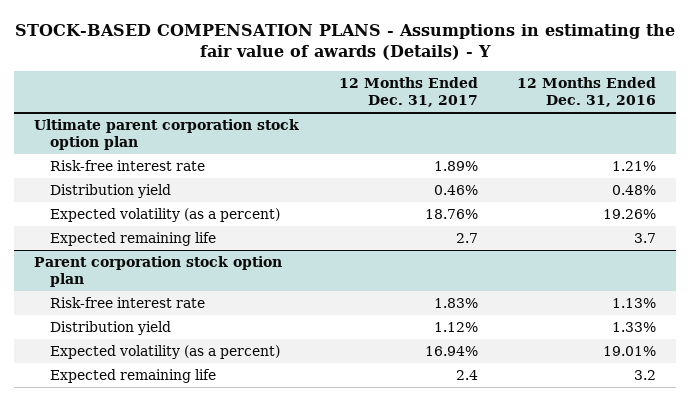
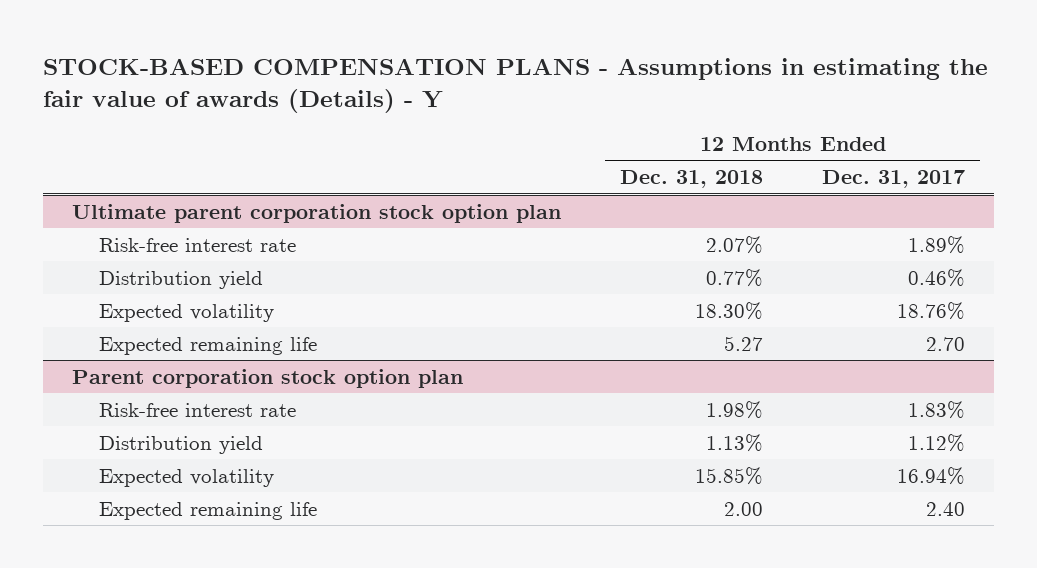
- | 12 Months Ended Dec. 31, 2017 | 12 Months Ended Dec. 31, 2016
+ | 12 Months Ended Dec. 31, 2018 | 12 Months Ended Dec. 31, 2017
@ Ultimate parent corporation stock option plan
- Expected volatility (as a percent) | 18.76% | 19.26%
- Expected remaining life | 2.7 | 3.7
+ Expected volatility | 18.30% | 18.76%
+ Expected remaining life | 5.27 | 2.70
@ Parent corporation stock option plan
- Expected volatility (as a percent) | 16.94% | 19.01%
- Expected remaining life | 2.4 | 3.2
+ Expected volatility | 15.85% | 16.94%
+ Expected remaining life | 2.00 | 2.40

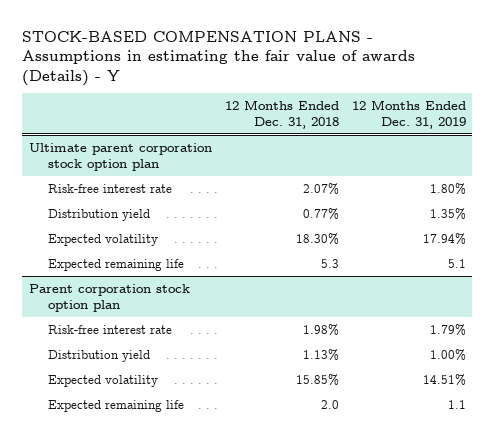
- | 12 Months Ended Dec. 31, 2018 | 12 Months Ended Dec. 31, 2017
+ | 12 Months Ended Dec. 31, 2018 | 12 Months Ended Dec. 31, 2019
@ Ultimate parent corporation stock option plan
- Expected remaining life | 5.27 | 2.70
+ Expected remaining life | 5.3 | 5.1
@ Parent corporation stock option plan
- Expected remaining life | 2.00 | 2.40
+ Expected remaining life | 2.0 | 1.1

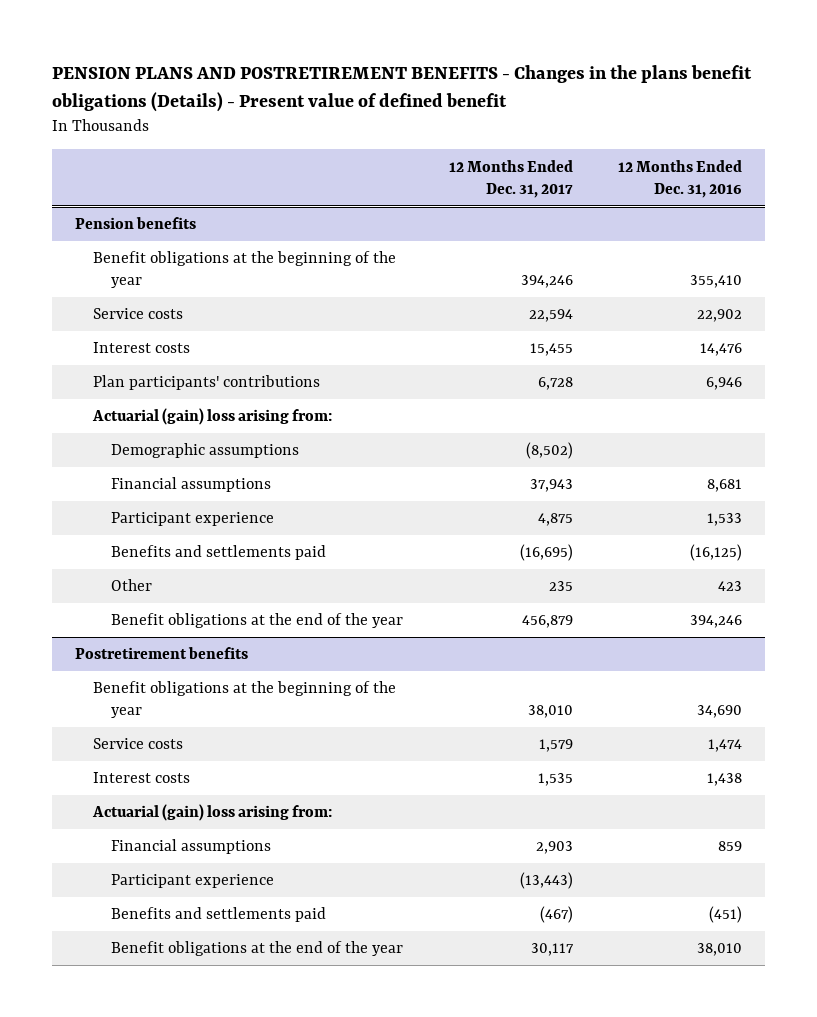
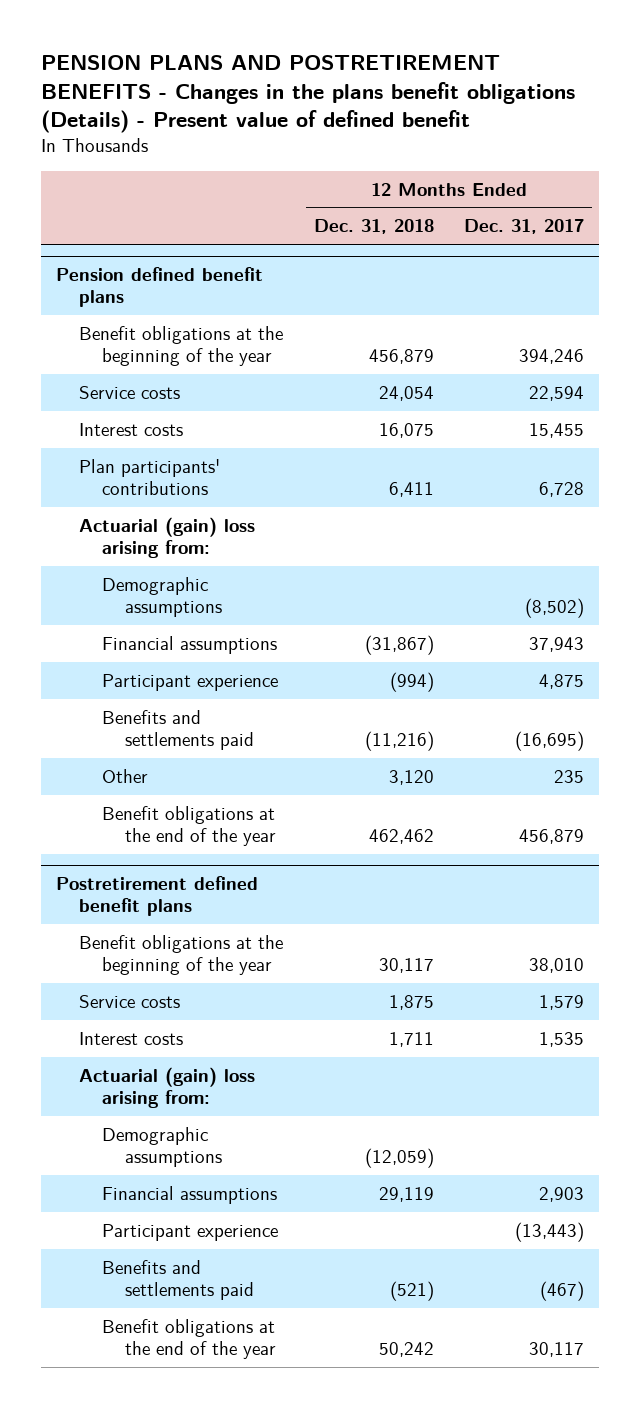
- | 12 Months Ended Dec. 31, 2017 | 12 Months Ended Dec. 31, 2016
+ | 12 Months Ended Dec. 31, 2018 | 12 Months Ended Dec. 31, 2017
- Pension benefits
+ Pension defined benefit plans
- Postretirement benefits
+ Postretirement defined benefit plans
+ Demographic assumptions | (12,059) |

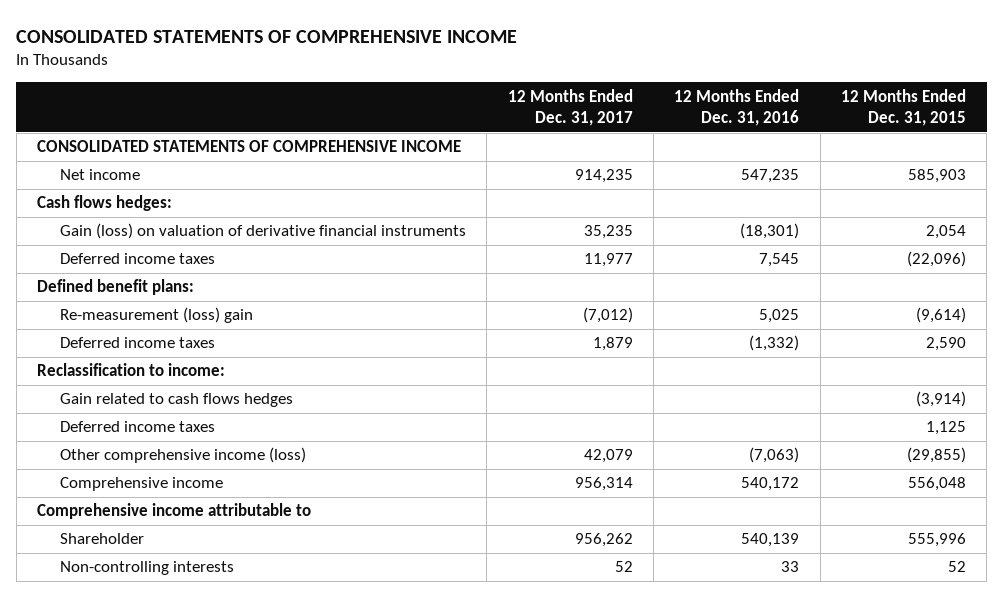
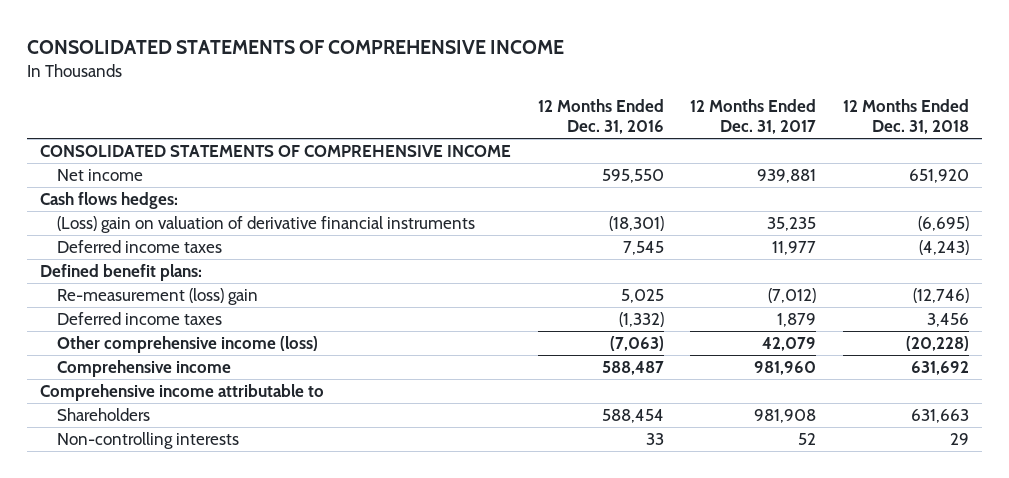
- | 12 Months Ended Dec. 31, 2017 | 12 Months Ended Dec. 31, 2016 | 12 Months Ended Dec. 31, 2015
+ | 12 Months Ended Dec. 31, 2016 | 12 Months Ended Dec. 31, 2017 | 12 Months Ended Dec. 31, 2018
- Net income | 914,235 | 547,235 | 585,903
+ Net income | 595,550 | 939,881 | 651,920
- Gain (loss) on valuation of derivative financial instruments | 35,235 | (18,301) | 2,054
+ (Loss) gain on valuation of derivative financial instruments | (18,301) | 35,235 | (6,695)
- Reclassification to income:
- Gain related to cash flows hedges | | | (3,914)
- Deferred income taxes | | | 1,125
- Comprehensive income | 956,314 | 540,172 | 556,048
+ Comprehensive income | 588,487 | 981,960 | 631,692
- Shareholder | 956,262 | 540,139 | 555,996
+ Shareholders | 588,454 | 981,908 | 631,663

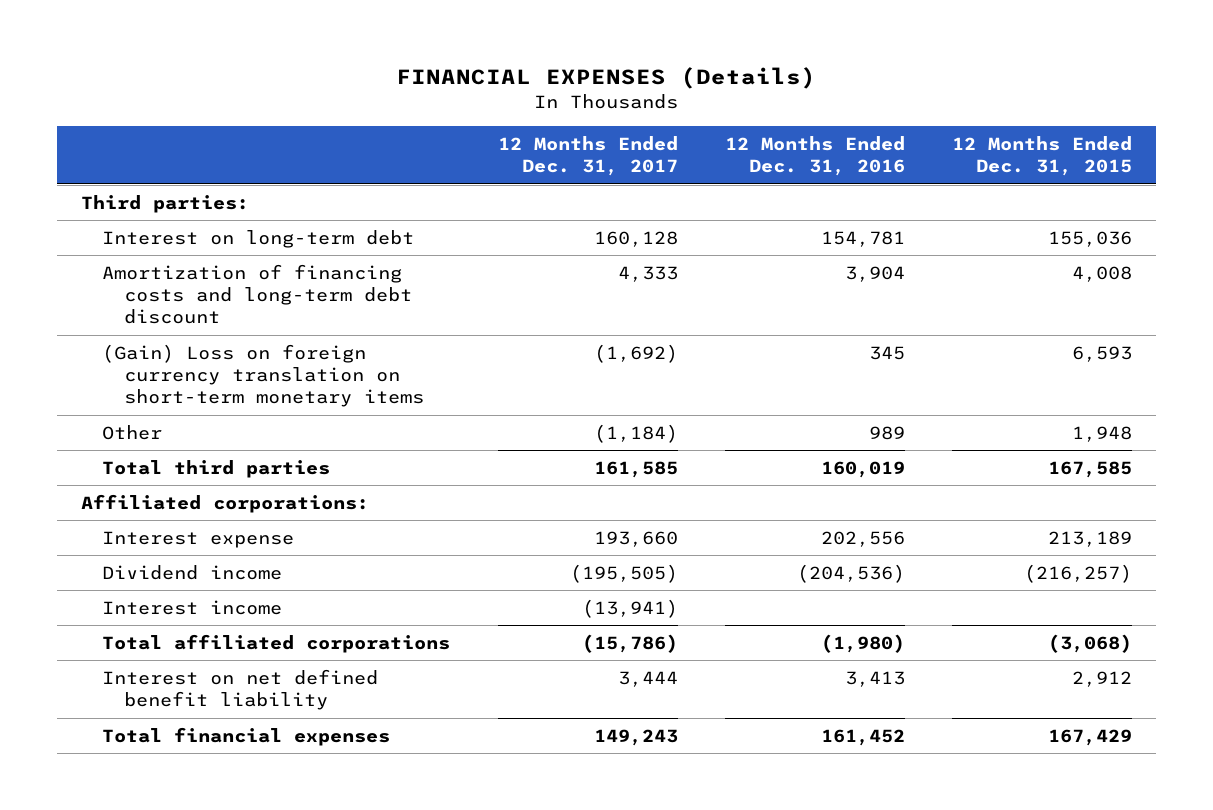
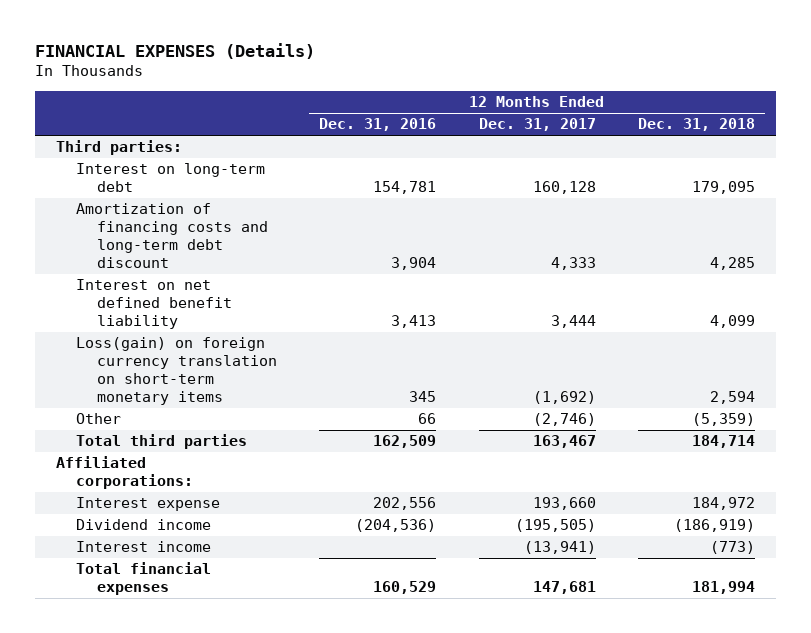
- | 12 Months Ended Dec. 31, 2017 | 12 Months Ended Dec. 31, 2016 | 12 Months Ended Dec. 31, 2015
+ | 12 Months Ended Dec. 31, 2016 | 12 Months Ended Dec. 31, 2017 | 12 Months Ended Dec. 31, 2018
- (Gain) Loss on foreign currency translation on short-term monetary items | (1,692) | 345 | 6,593
- Other | (1,184) | 989 | 1,948
- Total third parties | 161,585 | 160,019 | 167,585
moved up: Interest on net defined benefit liability | 3,413 | 3,444 | 4,099
+ Loss(gain) on foreign currency translation on short-term monetary items | 345 | (1,692) | 2,594
+ Other | 66 | (2,746) | (5,359)
+ Total third parties | 162,509 | 163,467 | 184,714
- Total affiliated corporations | (15,786) | (1,980) | (3,068)
- Total financial expenses | 149,243 | 161,452 | 167,429
+ Total financial expenses | 160,529 | 147,681 | 181,994

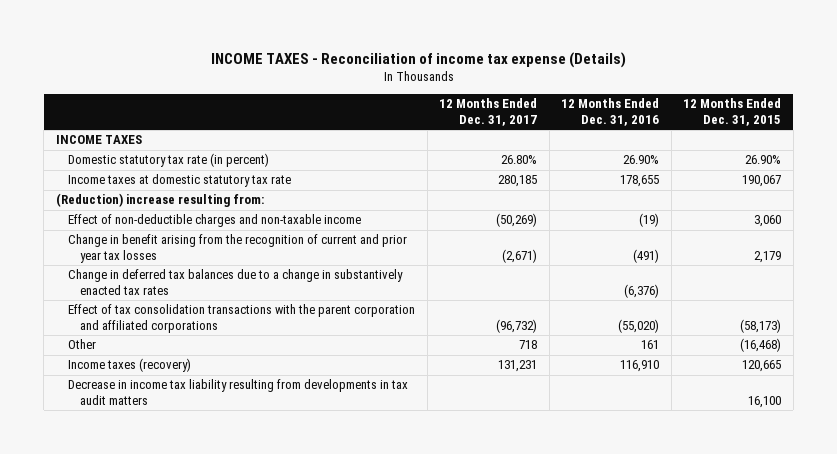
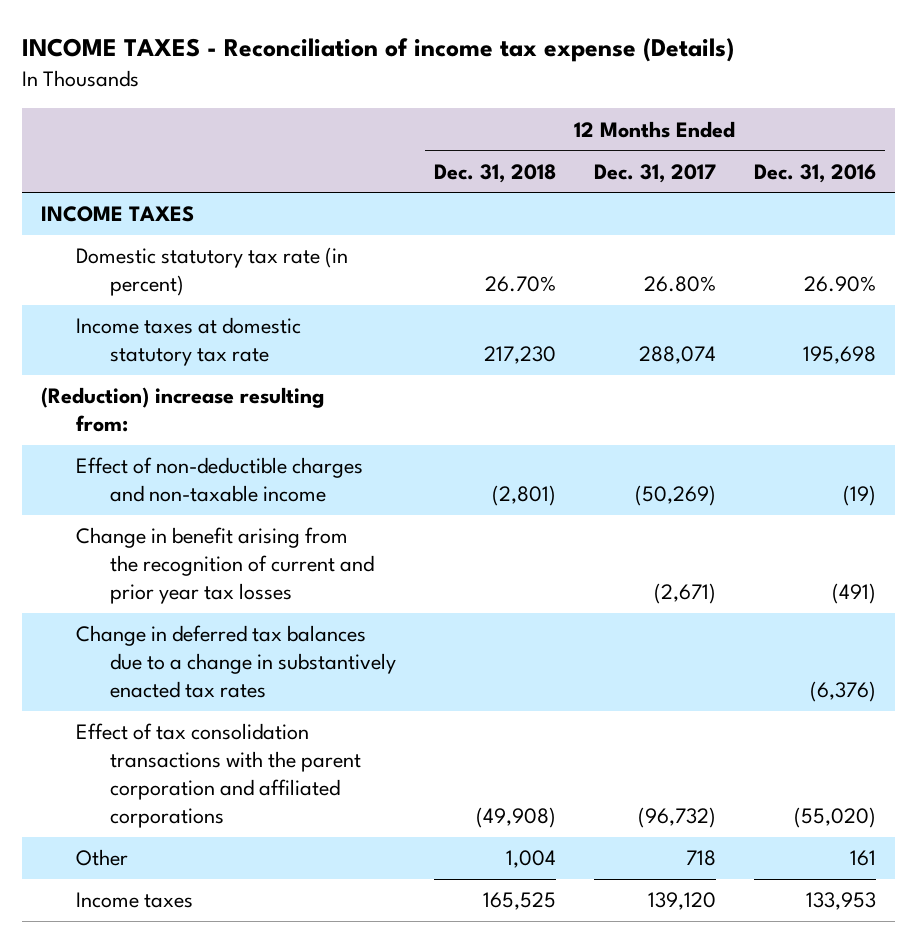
- | 12 Months Ended Dec. 31, 2017 | 12 Months Ended Dec. 31, 2016 | 12 Months Ended Dec. 31, 2015
+ | 12 Months Ended Dec. 31, 2018 | 12 Months Ended Dec. 31, 2017 | 12 Months Ended Dec. 31, 2016
- Income taxes at domestic statutory tax rate | 280,185 | 178,655 | 190,067
+ Income taxes at domestic statutory tax rate | 217,230 | 288,074 | 195,698
- Income taxes (recovery) | 131,231 | 116,910 | 120,665
- Decrease in income tax liability resulting from developments in tax audit matters | | | 16,100
+ Income taxes | 165,525 | 139,120 | 133,953

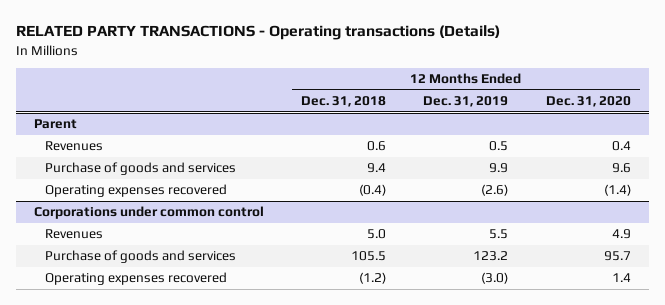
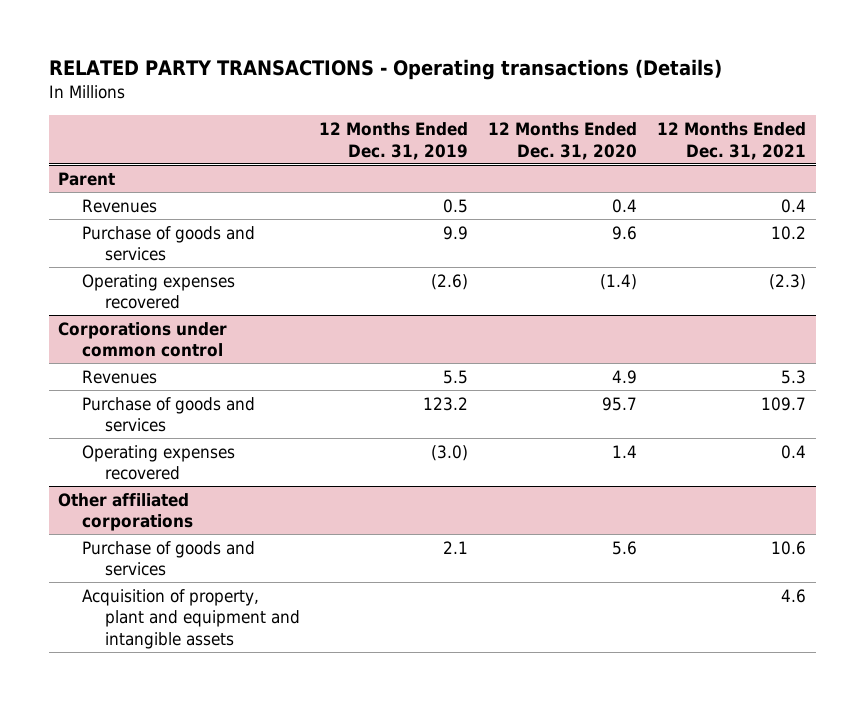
- | 12 Months Ended Dec. 31, 2018 | 12 Months Ended Dec. 31, 2019 | 12 Months Ended Dec. 31, 2020
+ | 12 Months Ended Dec. 31, 2019 | 12 Months Ended Dec. 31, 2020 | 12 Months Ended Dec. 31, 2021
+ Other affiliated corporations
+ Purchase of goods and services | 2.1 | 5.6 | 10.6
+ Acquisition of property, plant and equipment and intangible assets | | | 4.6

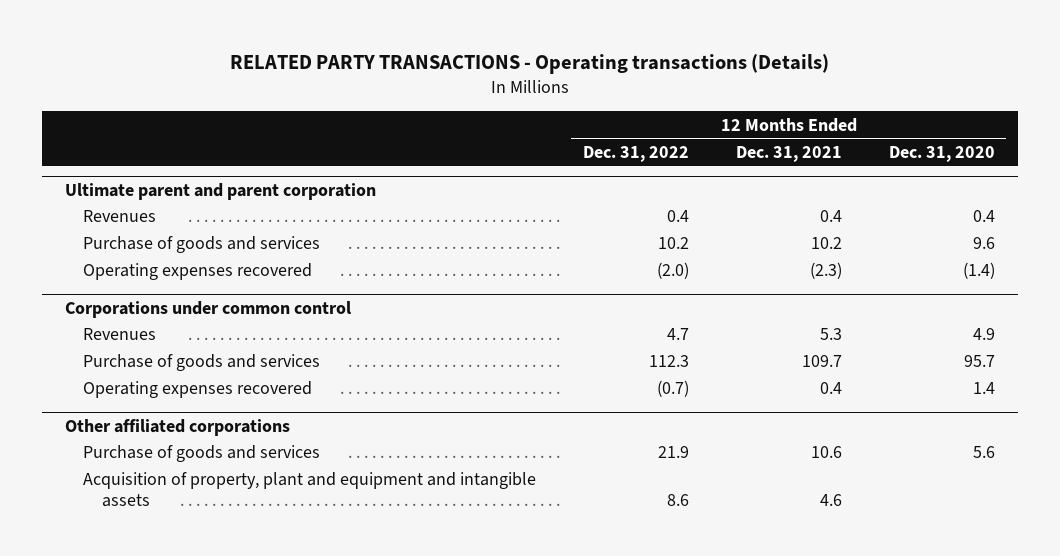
- | 12 Months Ended Dec. 31, 2019 | 12 Months Ended Dec. 31, 2020 | 12 Months Ended Dec. 31, 2021
+ | 12 Months Ended Dec. 31, 2022 | 12 Months Ended Dec. 31, 2021 | 12 Months Ended Dec. 31, 2020
- Parent
+ Ultimate parent and parent corporation

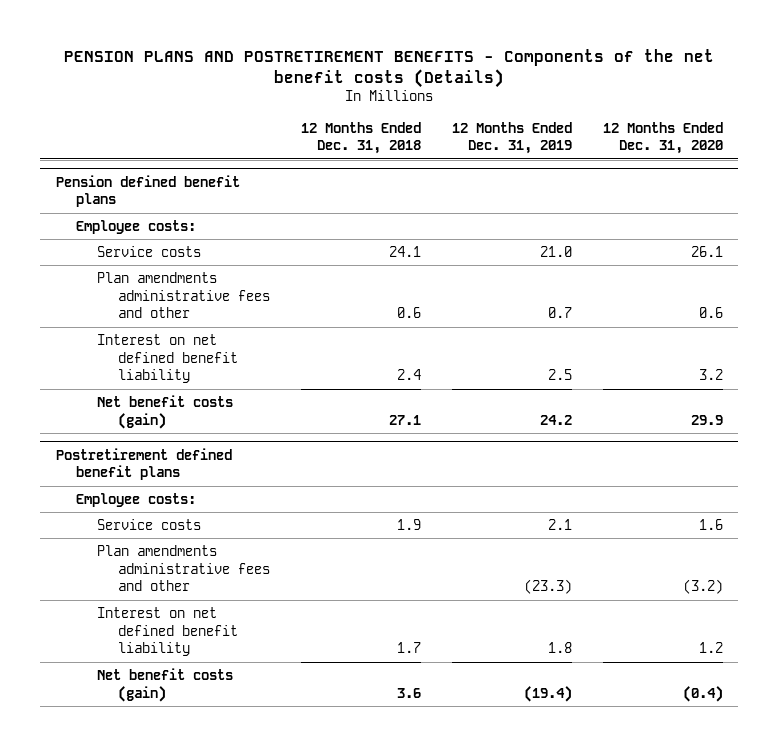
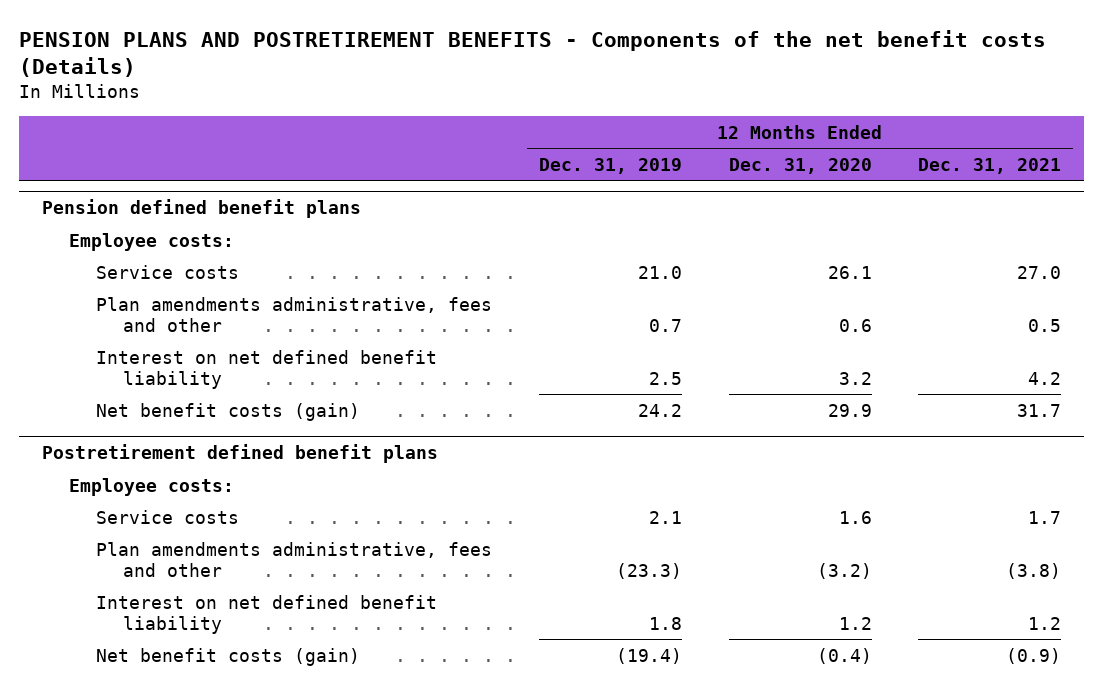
- | 12 Months Ended Dec. 31, 2018 | 12 Months Ended Dec. 31, 2019 | 12 Months Ended Dec. 31, 2020
+ | 12 Months Ended Dec. 31, 2019 | 12 Months Ended Dec. 31, 2020 | 12 Months Ended Dec. 31, 2021
@ Pension defined benefit plans
- Plan amendments administrative fees and other | 0.6 | 0.7 | 0.6
+ Plan amendments administrative, fees and other | 0.7 | 0.6 | 0.5
@ Postretirement defined benefit plans
- Plan amendments administrative fees and other | | (23.3) | (3.2)
+ Plan amendments administrative, fees and other | (23.3) | (3.2) | (3.8)

